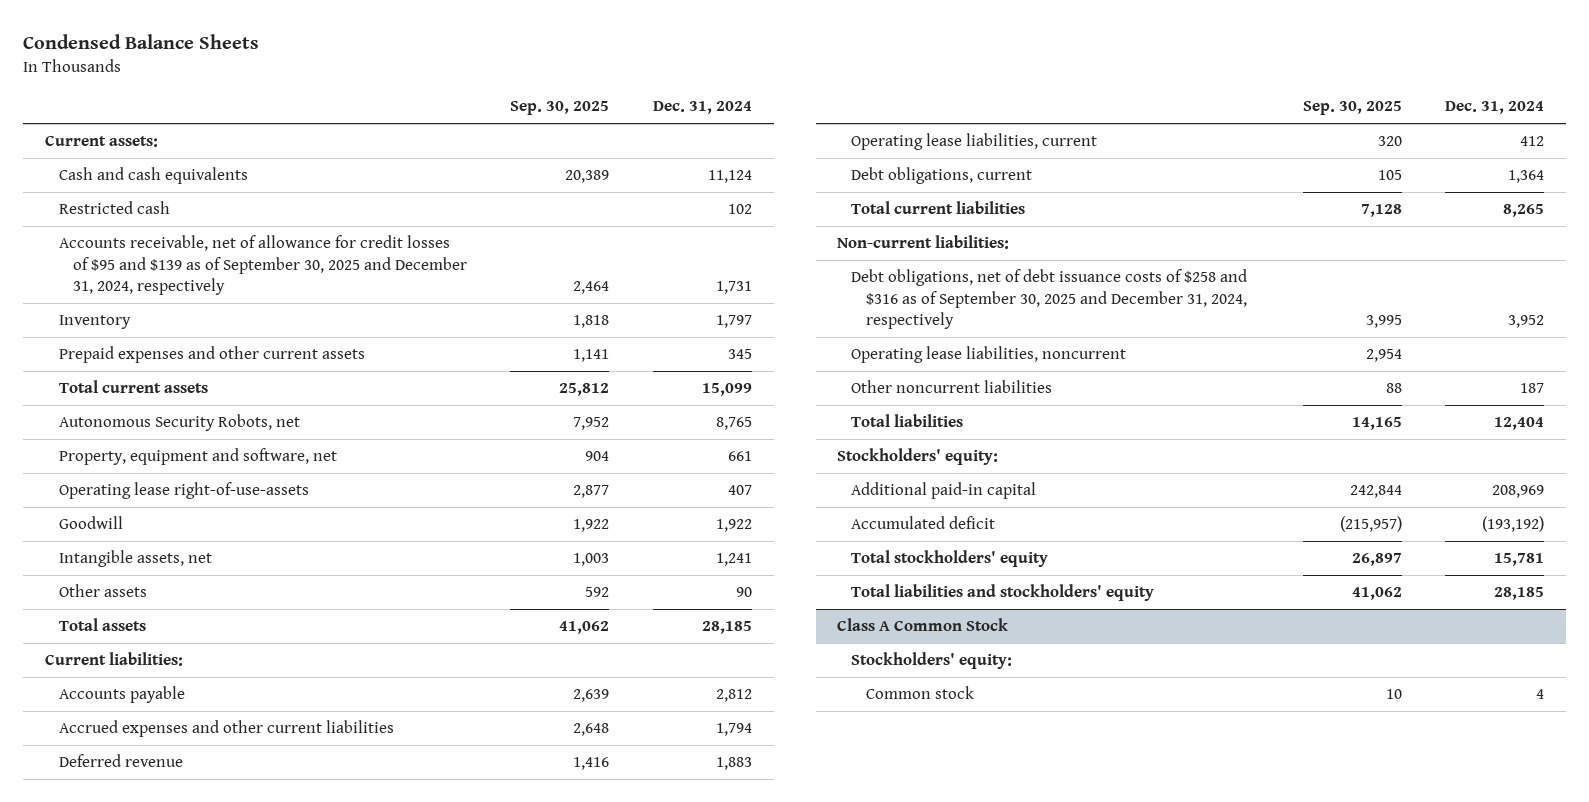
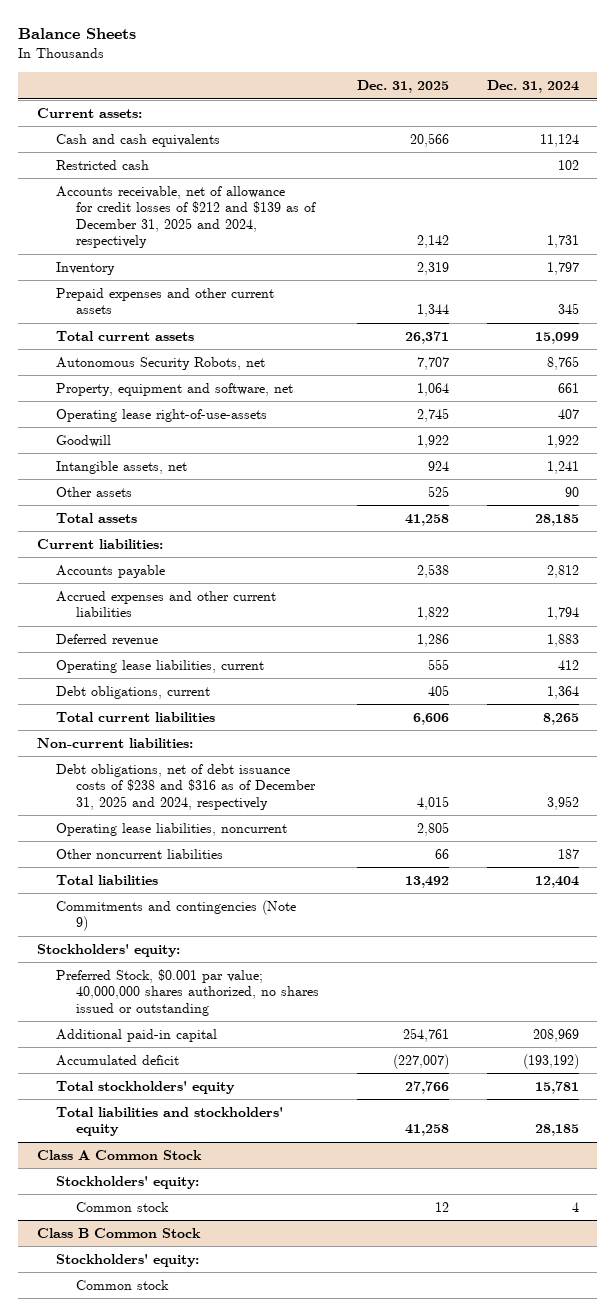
- Condensed Balance Sheets
+ Balance Sheets
- | Sep. 30, 2025 | Dec. 31, 2024
+ | Dec. 31, 2025 | Dec. 31, 2024
- Accounts receivable, net of allowance for credit losses of $95 and $139 as of September 30, 2025 and December 31, 2024, respectively | 2,464 | 1,731
+ Accounts receivable, net of allowance for credit losses of $212 and $139 as of December 31, 2025 and 2024, respectively | 2,142 | 1,731
- Debt obligations, net of debt issuance costs of $258 and $316 as of September 30, 2025 and December 31, 2024, respectively | 3,995 | 3,952
+ Debt obligations, net of debt issuance costs of $238 and $316 as of December 31, 2025 and 2024, respectively | 4,015 | 3,952
+ Commitments and contingencies (Note 9)
+ Preferred Stock, $0.001 par value; 40,000,000 shares authorized, no shares issued or outstanding
+ Class B Common Stock
+ Stockholders' equity:
+ Common stock

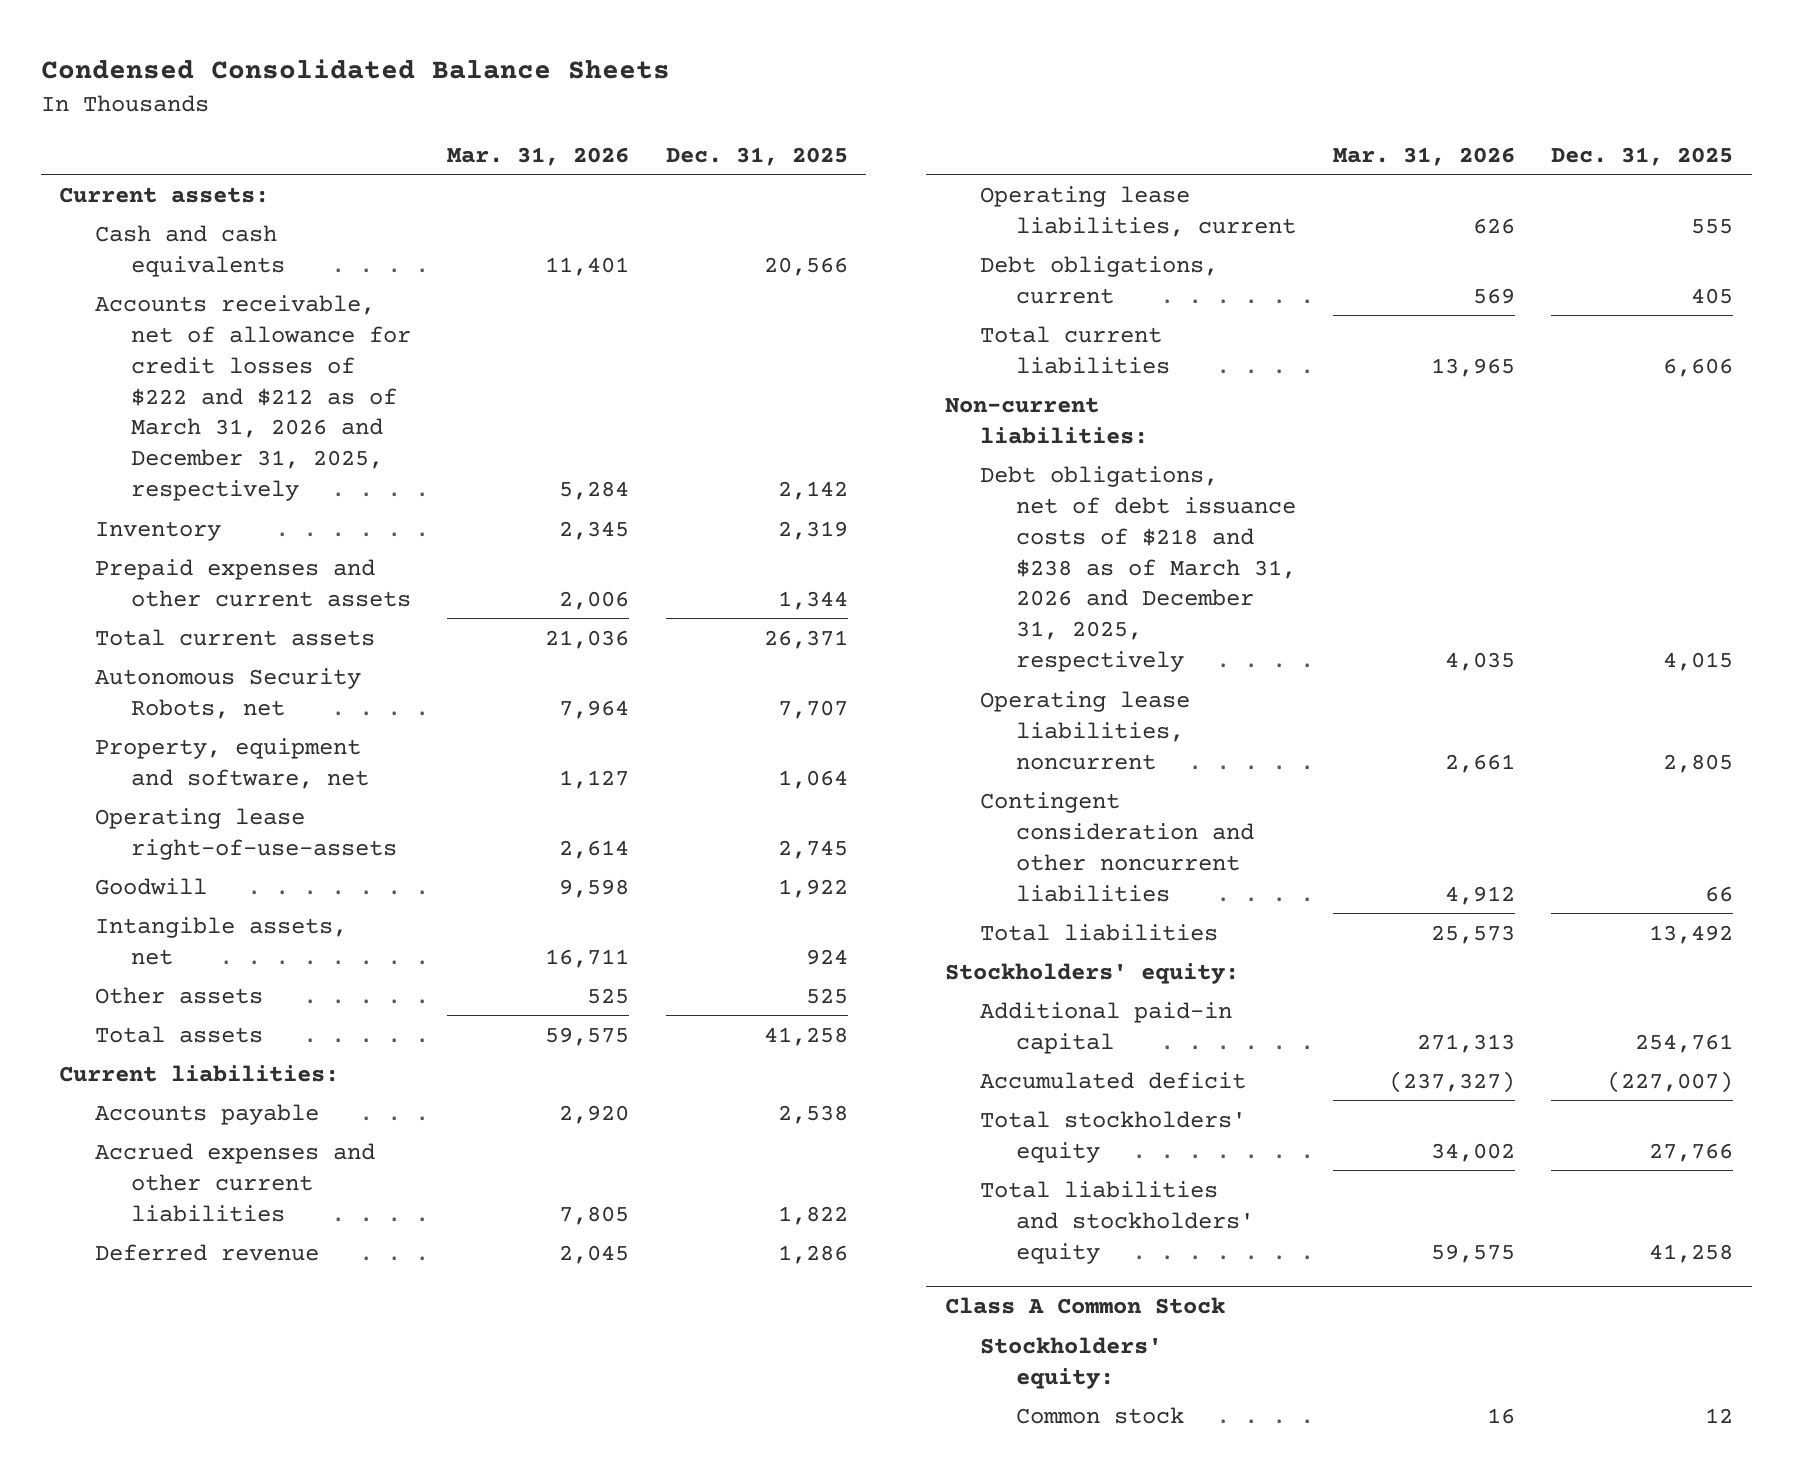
- Balance Sheets
+ Condensed Consolidated Balance Sheets
- | Dec. 31, 2025 | Dec. 31, 2024
+ | Mar. 31, 2026 | Dec. 31, 2025
- Restricted cash | | 102
- Accounts receivable, net of allowance for credit losses of $212 and $139 as of December 31, 2025 and 2024, respectively | 2,142 | 1,731
+ Accounts receivable, net of allowance for credit losses of $222 and $212 as of March 31, 2026 and December 31, 2025, respectively | 5,284 | 2,142
- Debt obligations, net of debt issuance costs of $238 and $316 as of December 31, 2025 and 2024, respectively | 4,015 | 3,952
+ Debt obligations, net of debt issuance costs of $218 and $238 as of March 31, 2026 and December 31, 2025, respectively | 4,035 | 4,015
- Other noncurrent liabilities | 66 | 187
+ Contingent consideration and other noncurrent liabilities | 4,912 | 66
- Commitments and contingencies (Note 9)
- Preferred Stock, $0.001 par value; 40,000,000 shares authorized, no shares issued or outstanding
- Class B Common Stock
- Stockholders' equity:
- Common stock

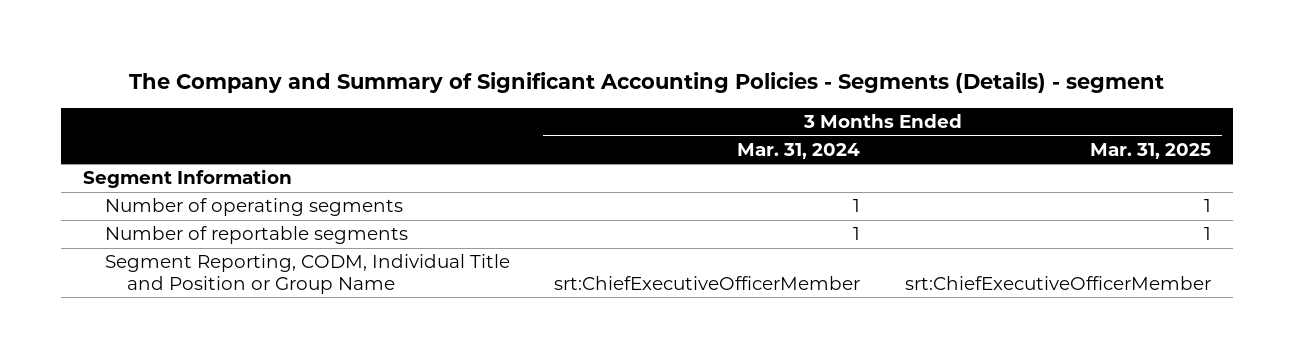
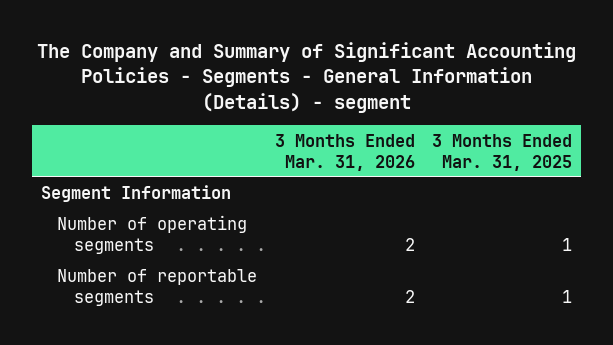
- The Company and Summary of Significant Accounting Policies - Segments (Details) - segment
+ The Company and Summary of Significant Accounting Policies - Segments - General Information (Details) - segment
- | 3 Months Ended Mar. 31, 2024 | 3 Months Ended Mar. 31, 2025
+ | 3 Months Ended Mar. 31, 2026 | 3 Months Ended Mar. 31, 2025
- Segment Reporting, CODM, Individual Title and Position or Group Name | srt:ChiefExecutiveOfficerMember | srt:ChiefExecutiveOfficerMember

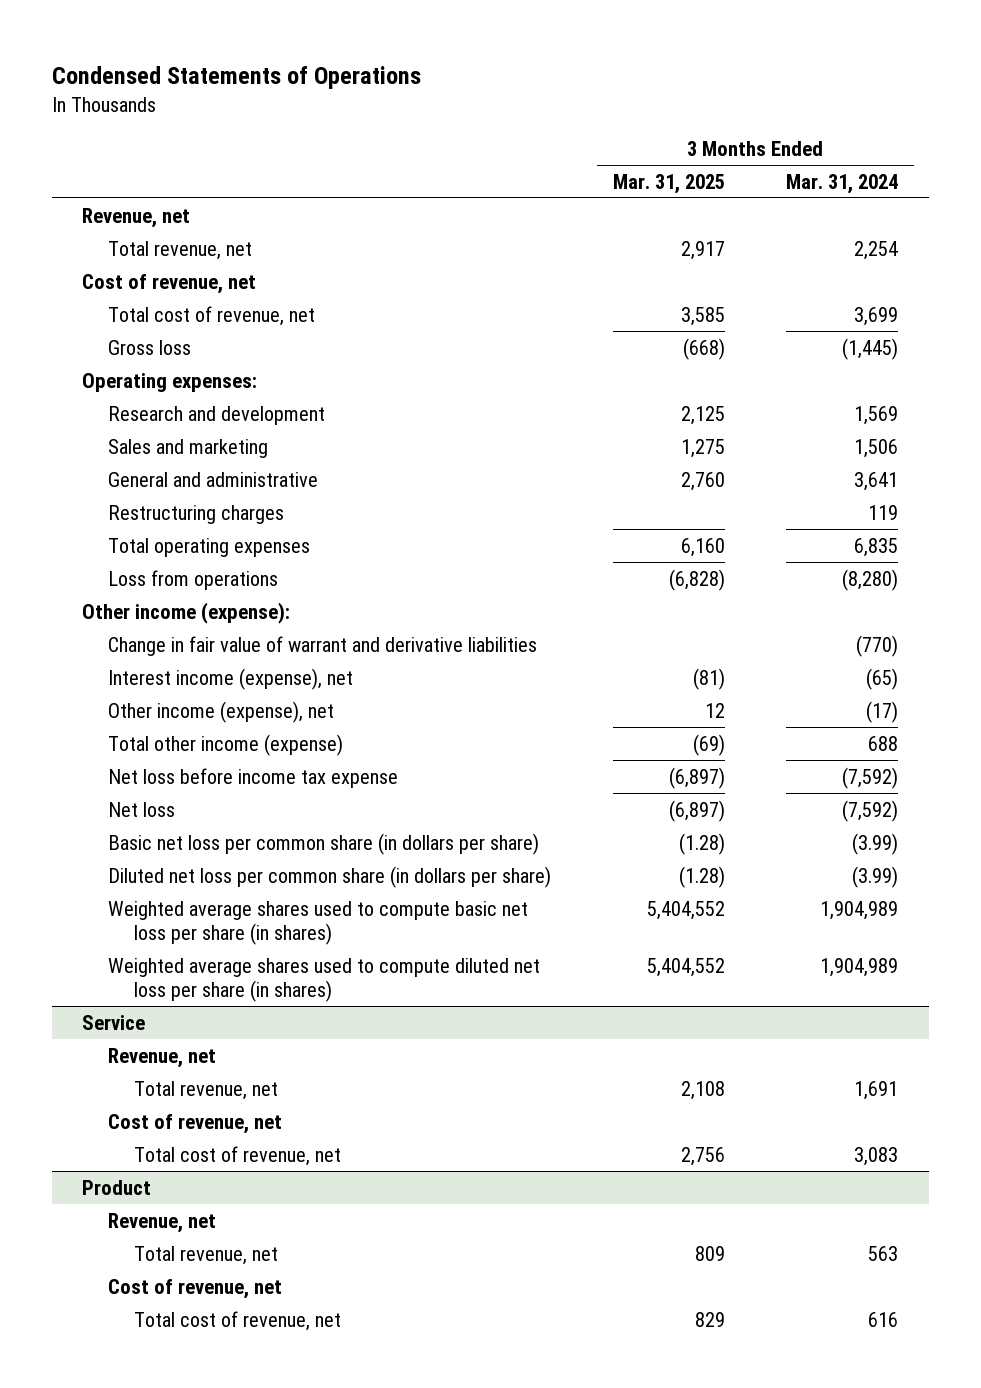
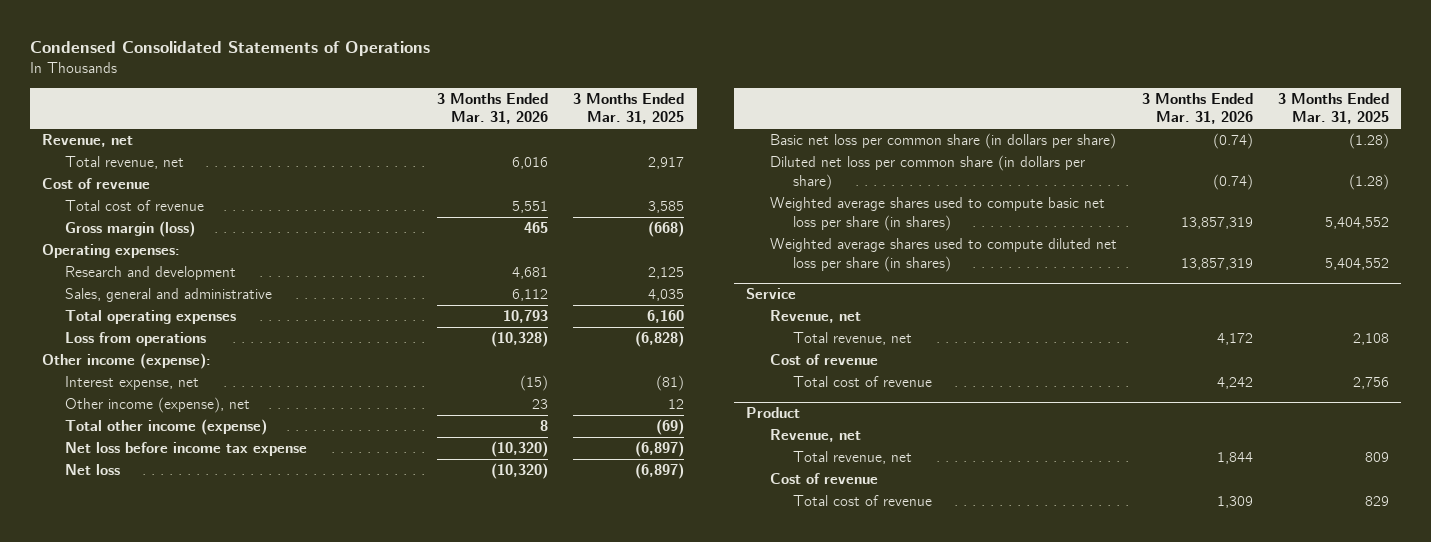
- Condensed Statements of Operations
+ Condensed Consolidated Statements of Operations
- | 3 Months Ended Mar. 31, 2025 | 3 Months Ended Mar. 31, 2024
+ | 3 Months Ended Mar. 31, 2026 | 3 Months Ended Mar. 31, 2025
- Cost of revenue, net
- Total cost of revenue, net | 3,585 | 3,699
- Gross loss | (668) | (1,445)
+ Cost of revenue
+ Total cost of revenue | 5,551 | 3,585
+ Gross margin (loss) | 465 | (668)
- Sales and marketing | 1,275 | 1,506
- General and administrative | 2,760 | 3,641
- Restructuring charges | | 119
+ Sales, general and administrative | 6,112 | 4,035
- Change in fair value of warrant and derivative liabilities | | (770)
- Interest income (expense), net | (81) | (65)
+ Interest expense, net | (15) | (81)
@ Service
- Cost of revenue, net
- Total cost of revenue, net | 2,756 | 3,083
+ Cost of revenue
+ Total cost of revenue | 4,242 | 2,756
@ Product
- Cost of revenue, net
- Total cost of revenue, net | 829 | 616
+ Cost of revenue
+ Total cost of revenue | 1,309 | 829

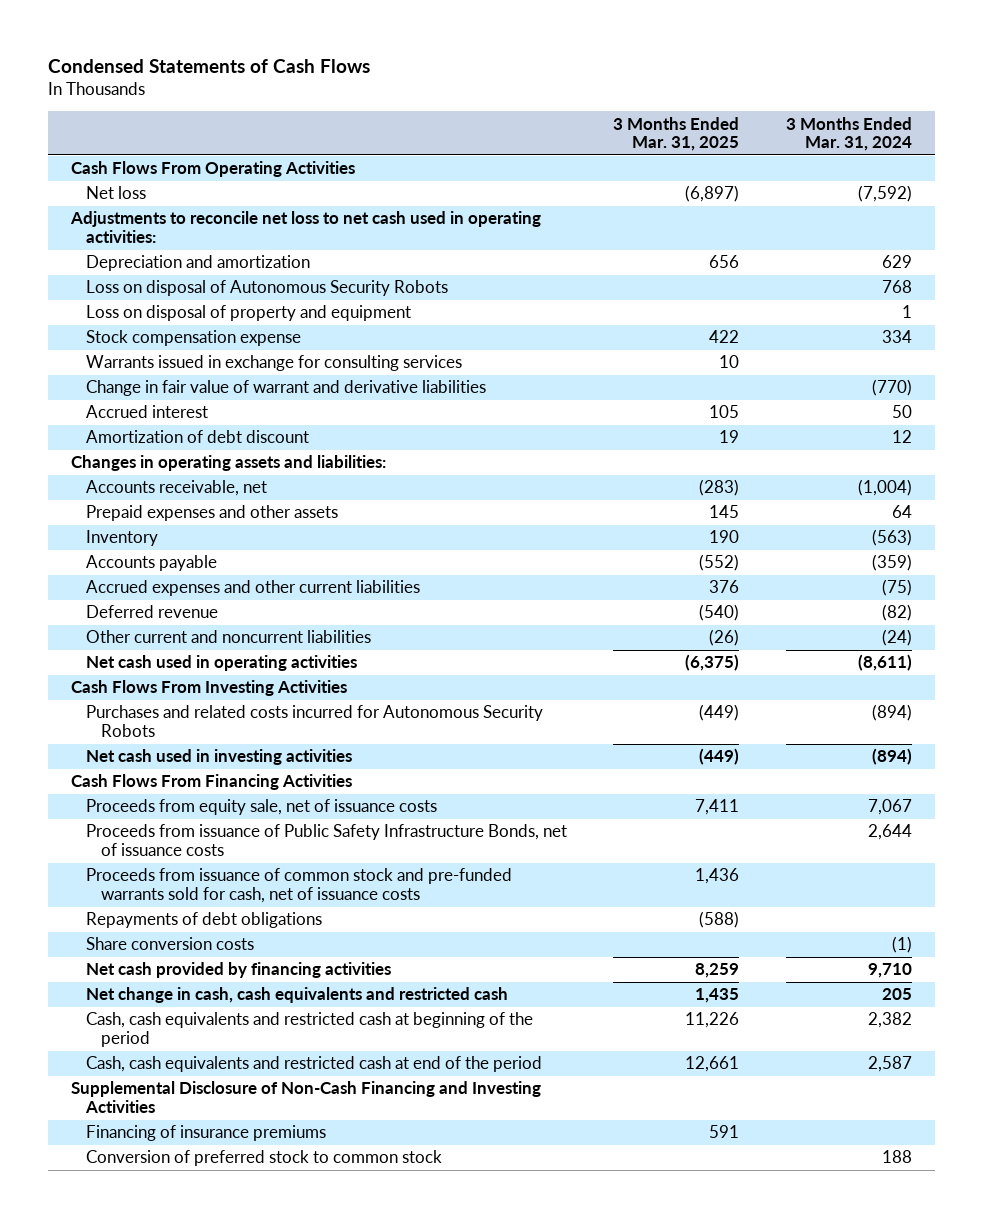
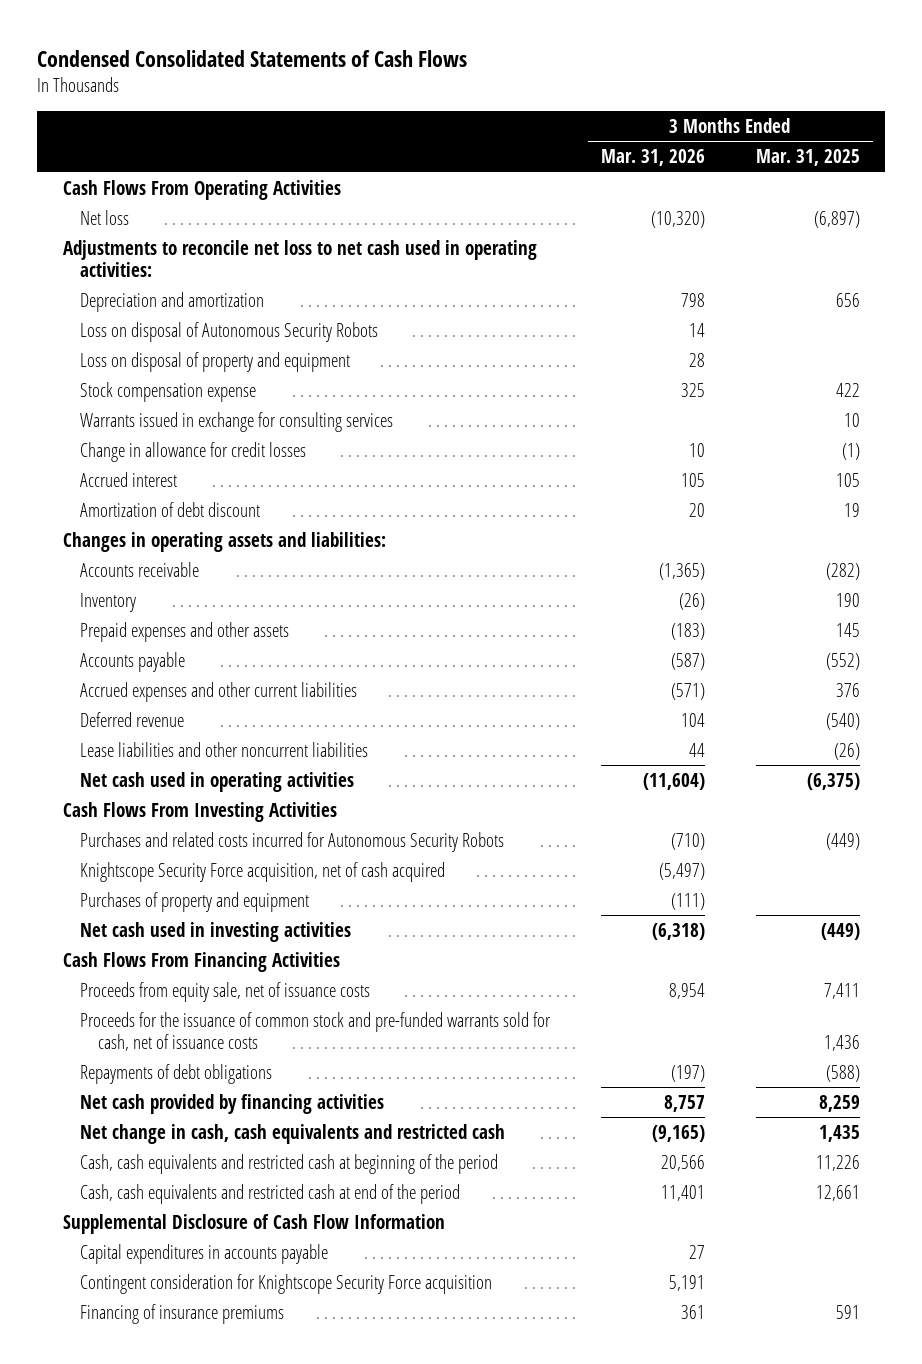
- Condensed Statements of Cash Flows
+ Condensed Consolidated Statements of Cash Flows
- | 3 Months Ended Mar. 31, 2025 | 3 Months Ended Mar. 31, 2024
+ | 3 Months Ended Mar. 31, 2026 | 3 Months Ended Mar. 31, 2025
- Change in fair value of warrant and derivative liabilities | | (770)
+ Change in allowance for credit losses | 10 | (1)
- Accounts receivable, net | (283) | (1,004)
+ Accounts receivable | (1,365) | (282)
moved down: Prepaid expenses and other assets | (183) | 145
- Other current and noncurrent liabilities | (26) | (24)
+ Lease liabilities and other noncurrent liabilities | 44 | (26)
+ Knightscope Security Force acquisition, net of cash acquired | (5,497) |
+ Purchases of property and equipment | (111) |
- Proceeds from issuance of Public Safety Infrastructure Bonds, net of issuance costs | | 2,644
- Proceeds from issuance of common stock and pre-funded warrants sold for cash, net of issuance costs | 1,436 |
+ Proceeds for the issuance of common stock and pre-funded warrants sold for cash, net of issuance costs | | 1,436
- Share conversion costs | | (1)
- Supplemental Disclosure of Non-Cash Financing and Investing Activities
+ Supplemental Disclosure of Cash Flow Information
+ Capital expenditures in accounts payable | 27 |
+ Contingent consideration for Knightscope Security Force acquisition | 5,191 |
- Conversion of preferred stock to common stock | | 188

